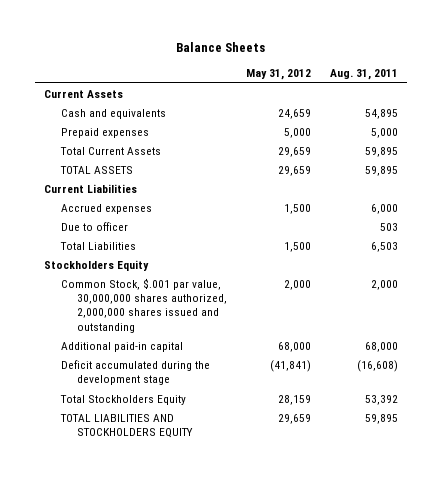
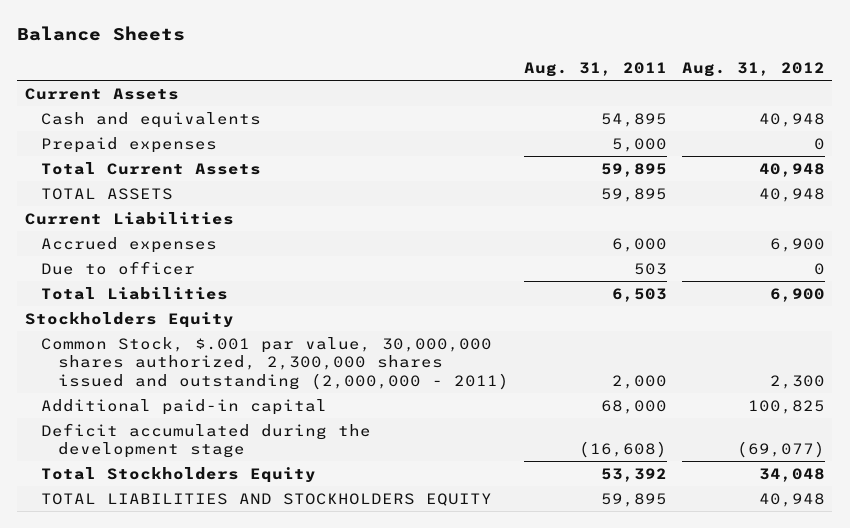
- | May 31, 2012 | Aug. 31, 2011
+ | Aug. 31, 2011 | Aug. 31, 2012
- Common Stock, $.001 par value, 30,000,000 shares authorized, 2,000,000 shares issued and outstanding | 2,000 | 2,000
+ Common Stock, $.001 par value, 30,000,000 shares authorized, 2,300,000 shares issued and outstanding (2,000,000 - 2011) | 2,000 | 2,300

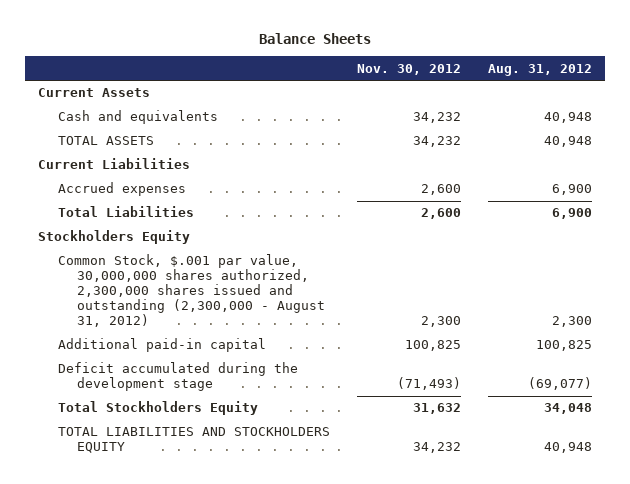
- | Aug. 31, 2011 | Aug. 31, 2012
+ | Nov. 30, 2012 | Aug. 31, 2012
- Prepaid expenses | 5,000 | 0
- Total Current Assets | 59,895 | 40,948
- Due to officer | 503 | 0
- Common Stock, $.001 par value, 30,000,000 shares authorized, 2,300,000 shares issued and outstanding (2,000,000 - 2011) | 2,000 | 2,300
+ Common Stock, $.001 par value, 30,000,000 shares authorized, 2,300,000 shares issued and outstanding (2,300,000 - August 31, 2012) | 2,300 | 2,300

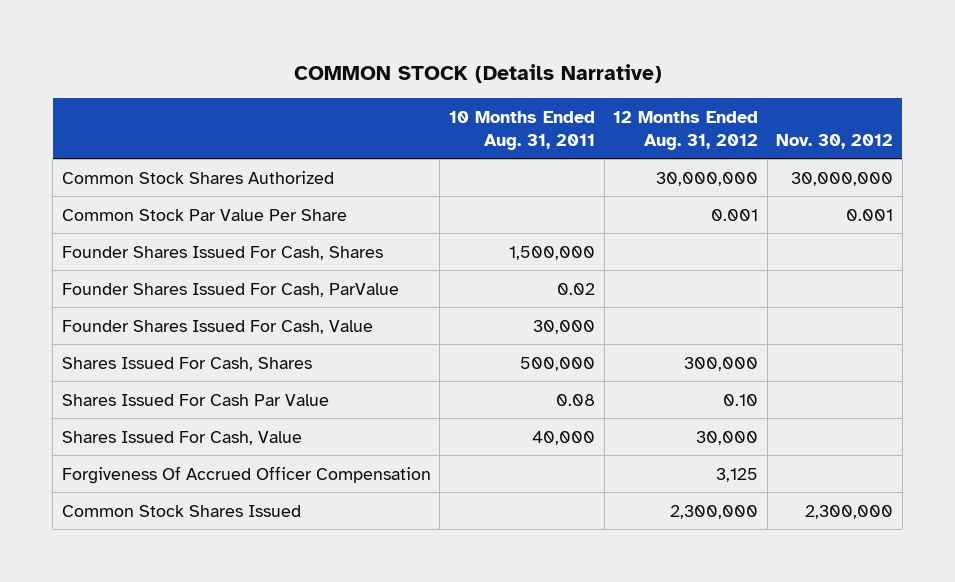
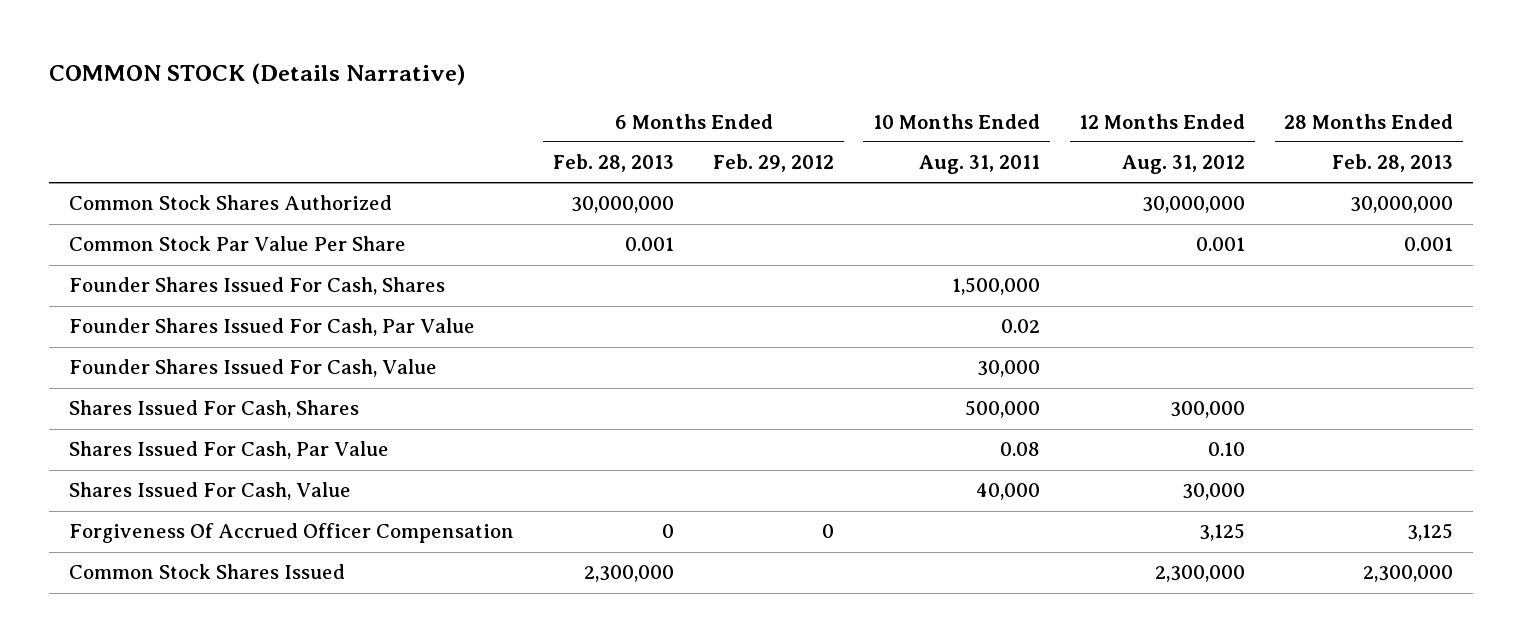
- | 10 Months Ended Aug. 31, 2011 | 12 Months Ended Aug. 31, 2012 | Nov. 30, 2012
+ | 6 Months Ended Feb. 28, 2013 | 6 Months Ended Feb. 29, 2012 | 10 Months Ended Aug. 31, 2011 | 12 Months Ended Aug. 31, 2012 | 28 Months Ended Feb. 28, 2013
- Founder Shares Issued For Cash, ParValue | 0.02 | |
+ Founder Shares Issued For Cash, Par Value | | | 0.02 | |
- Shares Issued For Cash Par Value | 0.08 | 0.10 |
+ Shares Issued For Cash, Par Value | | | 0.08 | 0.10 |

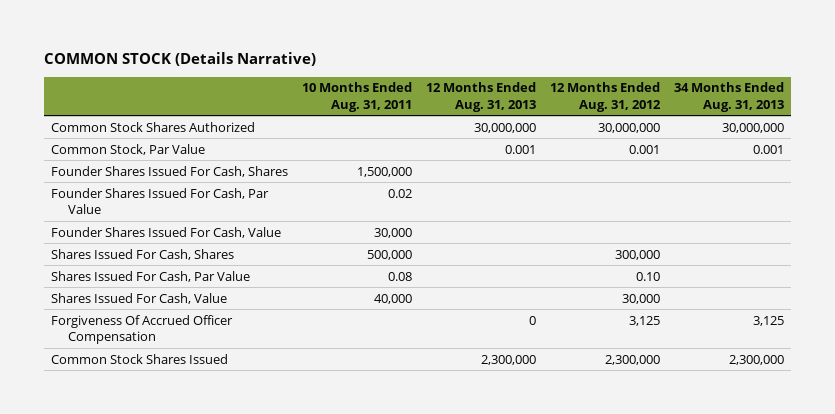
- | 6 Months Ended Feb. 28, 2013 | 6 Months Ended Feb. 29, 2012 | 10 Months Ended Aug. 31, 2011 | 12 Months Ended Aug. 31, 2012 | 28 Months Ended Feb. 28, 2013
+ | 10 Months Ended Aug. 31, 2011 | 12 Months Ended Aug. 31, 2013 | 12 Months Ended Aug. 31, 2012 | 34 Months Ended Aug. 31, 2013
- Common Stock Par Value Per Share | 0.001 | | | 0.001 | 0.001
+ Common Stock, Par Value | | 0.001 | 0.001 | 0.001

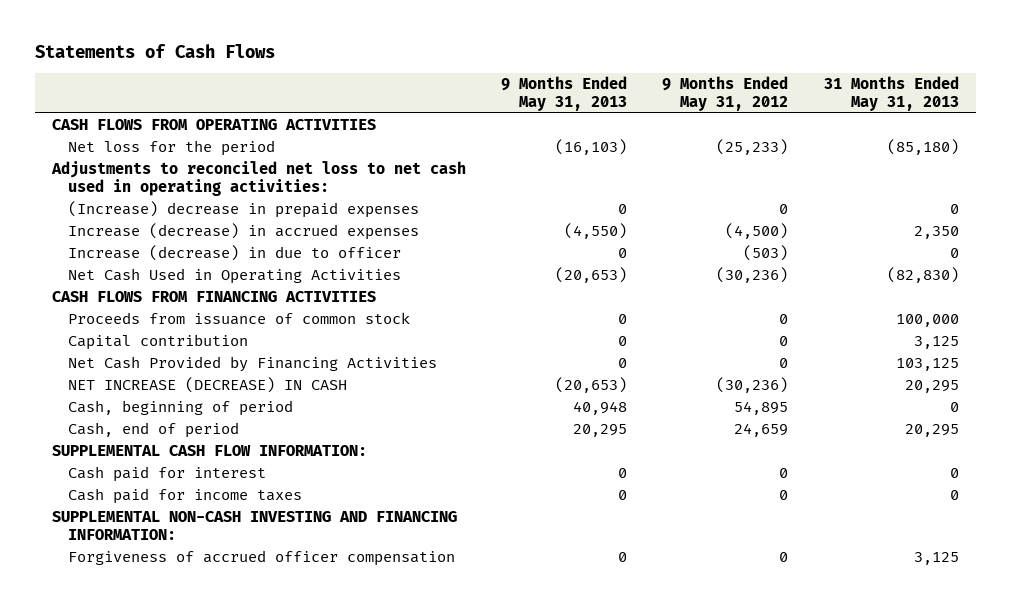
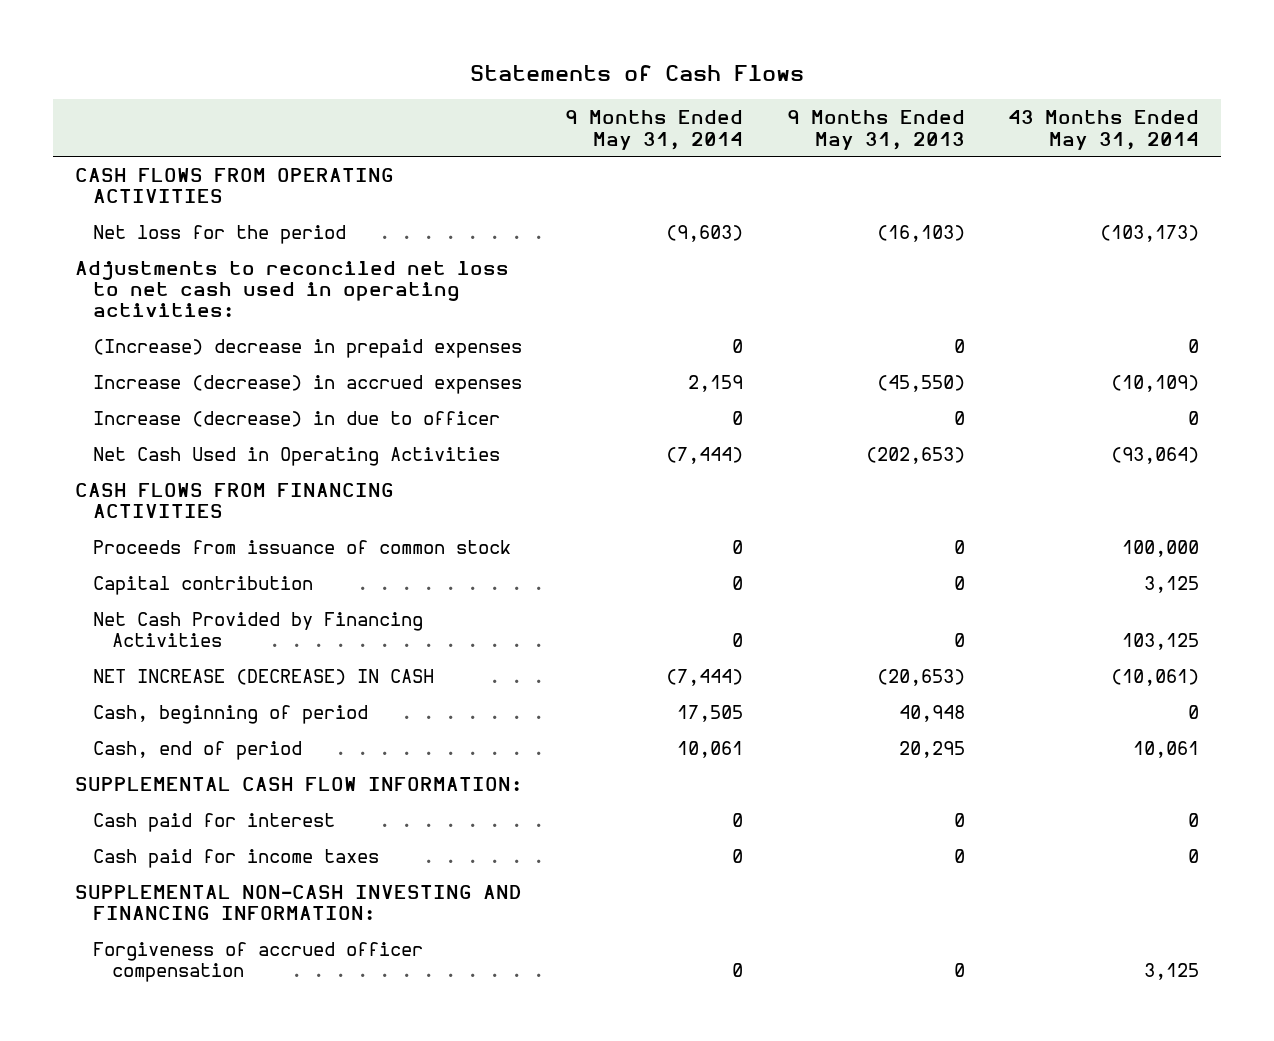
- | 9 Months Ended May 31, 2013 | 9 Months Ended May 31, 2012 | 31 Months Ended May 31, 2013
+ | 9 Months Ended May 31, 2014 | 9 Months Ended May 31, 2013 | 43 Months Ended May 31, 2014
- Increase (decrease) in accrued expenses | (4,550) | (4,500) | 2,350
+ Increase (decrease) in accrued expenses | 2,159 | (45,550) | (10,109)
- Net Cash Used in Operating Activities | (20,653) | (30,236) | (82,830)
+ Net Cash Used in Operating Activities | (7,444) | (202,653) | (93,064)

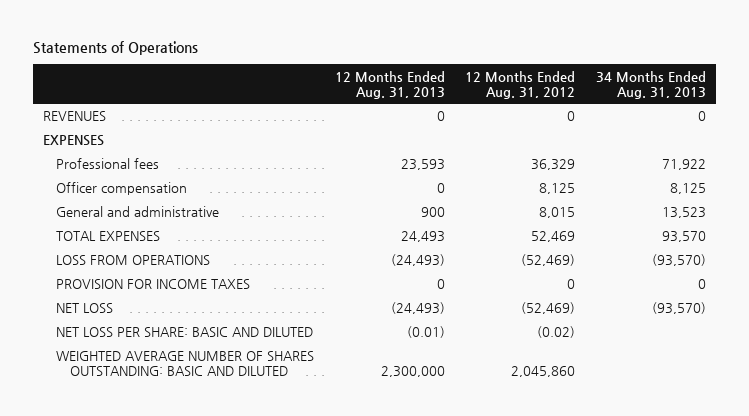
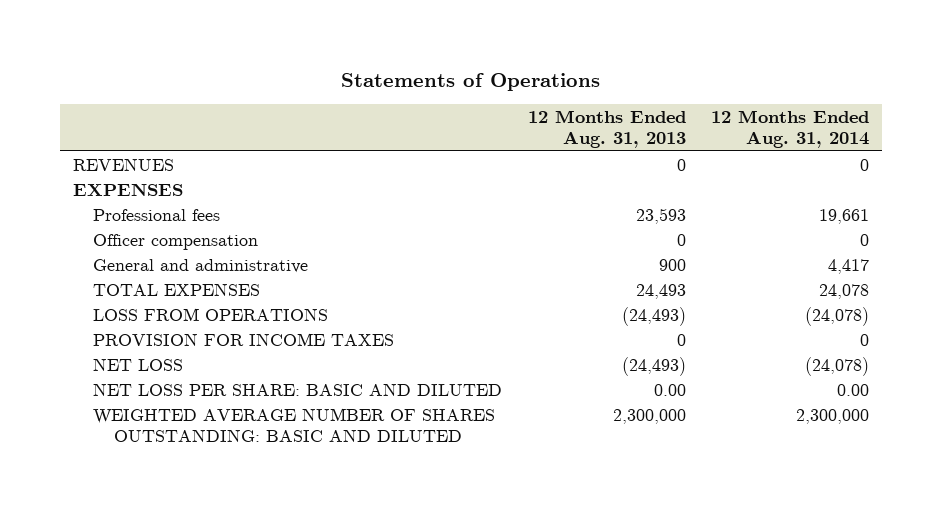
- | 12 Months Ended Aug. 31, 2013 | 12 Months Ended Aug. 31, 2012 | 34 Months Ended Aug. 31, 2013
+ | 12 Months Ended Aug. 31, 2013 | 12 Months Ended Aug. 31, 2014
- NET LOSS PER SHARE: BASIC AND DILUTED | (0.01) | (0.02) |
+ NET LOSS PER SHARE: BASIC AND DILUTED | 0.00 | 0.00

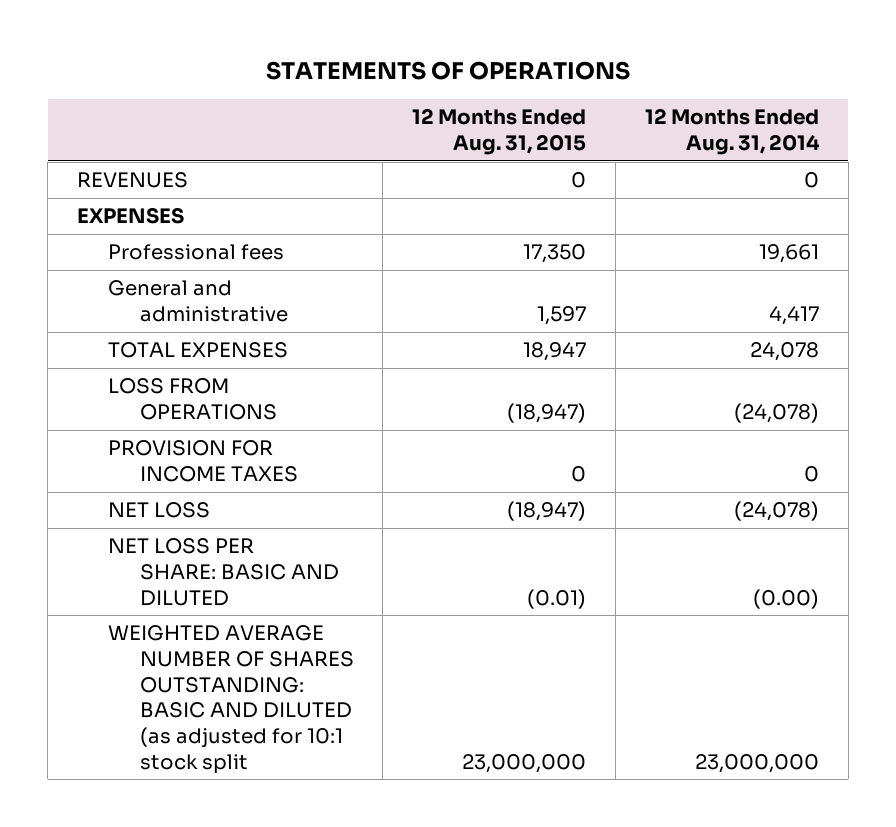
- Statements of Operations
+ STATEMENTS OF OPERATIONS
- | 12 Months Ended Aug. 31, 2013 | 12 Months Ended Aug. 31, 2014
+ | 12 Months Ended Aug. 31, 2015 | 12 Months Ended Aug. 31, 2014
- Officer compensation | 0 | 0
- NET LOSS PER SHARE: BASIC AND DILUTED | 0.00 | 0.00
- WEIGHTED AVERAGE NUMBER OF SHARES OUTSTANDING: BASIC AND DILUTED | 2,300,000 | 2,300,000
+ NET LOSS PER SHARE: BASIC AND DILUTED | (0.01) | (0.00)
+ WEIGHTED AVERAGE NUMBER OF SHARES OUTSTANDING: BASIC AND DILUTED (as adjusted for 10:1 stock split | 23,000,000 | 23,000,000

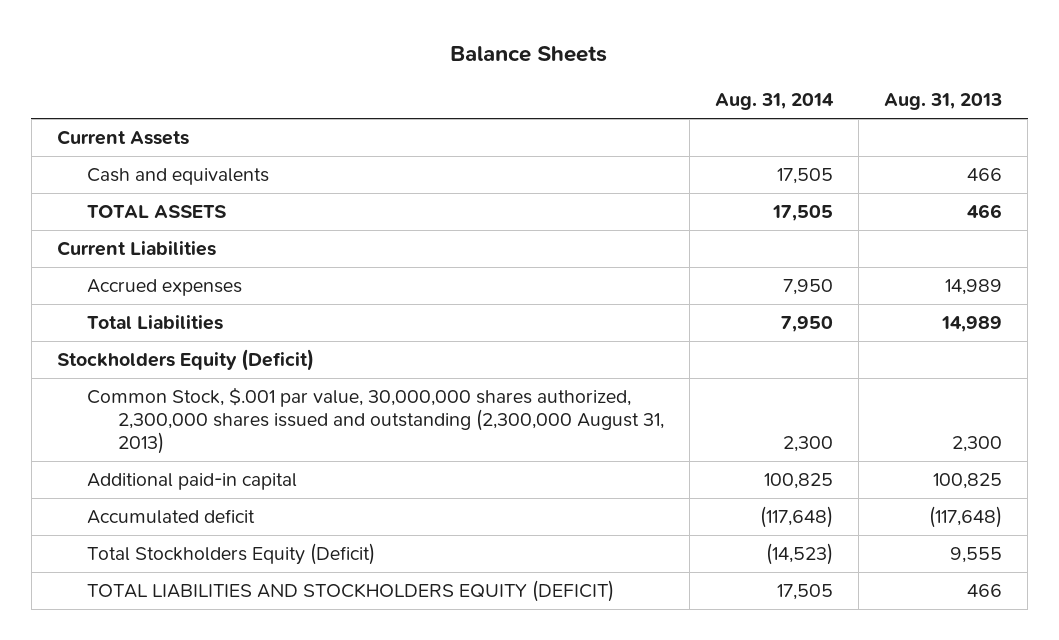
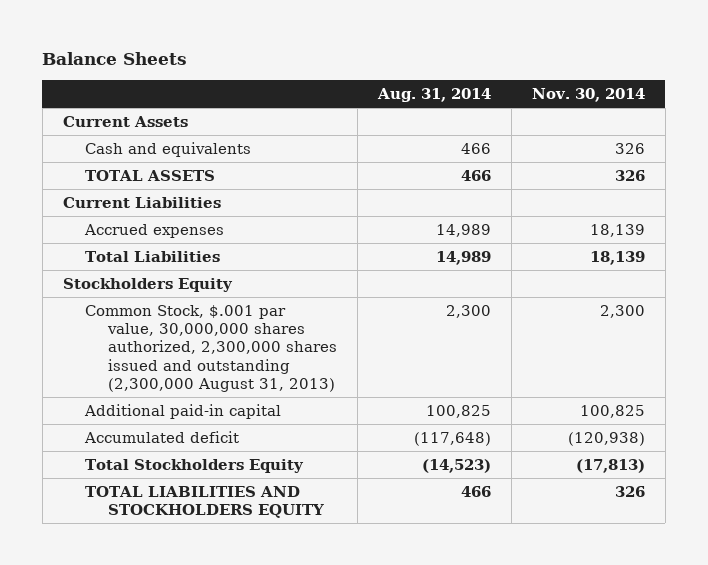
- | Aug. 31, 2014 | Aug. 31, 2013
+ | Aug. 31, 2014 | Nov. 30, 2014
- Cash and equivalents | 17,505 | 466
- TOTAL ASSETS | 17,505 | 466
+ Cash and equivalents | 466 | 326
+ TOTAL ASSETS | 466 | 326
- Accrued expenses | 7,950 | 14,989
- Total Liabilities | 7,950 | 14,989
- Stockholders Equity (Deficit)
+ Accrued expenses | 14,989 | 18,139
+ Total Liabilities | 14,989 | 18,139
+ Stockholders Equity
- Total Stockholders Equity (Deficit) | (14,523) | 9,555
- TOTAL LIABILITIES AND STOCKHOLDERS EQUITY (DEFICIT) | 17,505 | 466
+ Total Stockholders Equity | (14,523) | (17,813)
+ TOTAL LIABILITIES AND STOCKHOLDERS EQUITY | 466 | 326

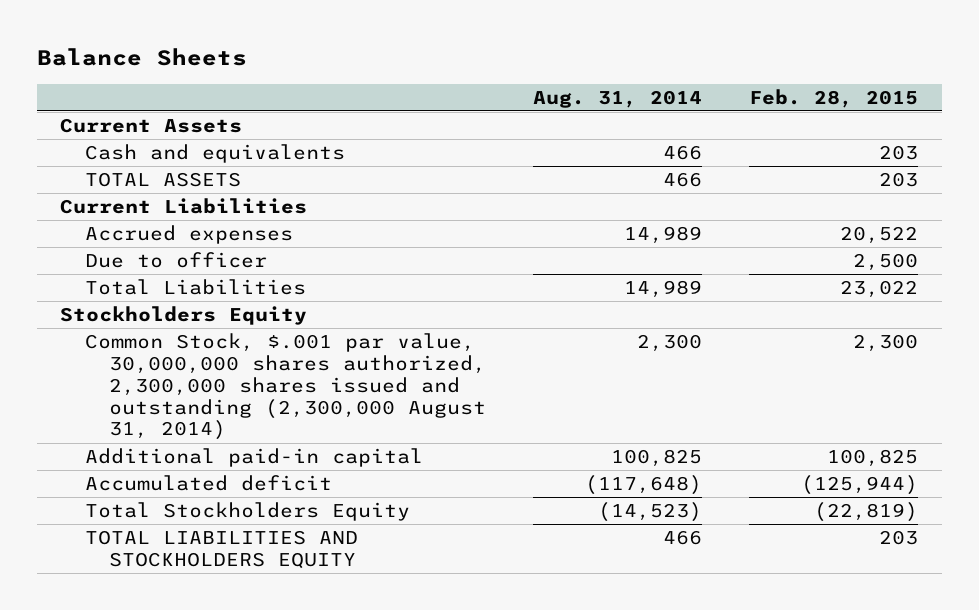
- | Aug. 31, 2014 | Nov. 30, 2014
+ | Aug. 31, 2014 | Feb. 28, 2015
+ Due to officer | | 2,500
- Common Stock, $.001 par value, 30,000,000 shares authorized, 2,300,000 shares issued and outstanding (2,300,000 August 31, 2013) | 2,300 | 2,300
+ Common Stock, $.001 par value, 30,000,000 shares authorized, 2,300,000 shares issued and outstanding (2,300,000 August 31, 2014) | 2,300 | 2,300

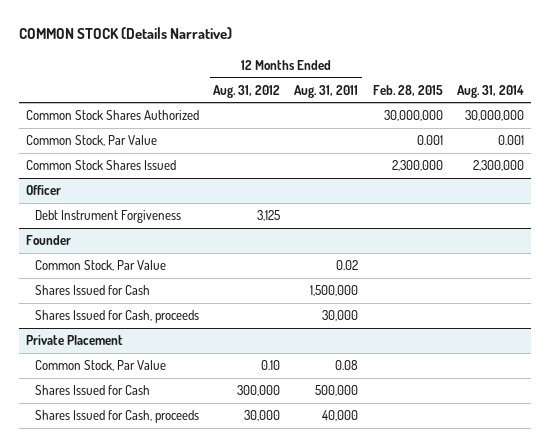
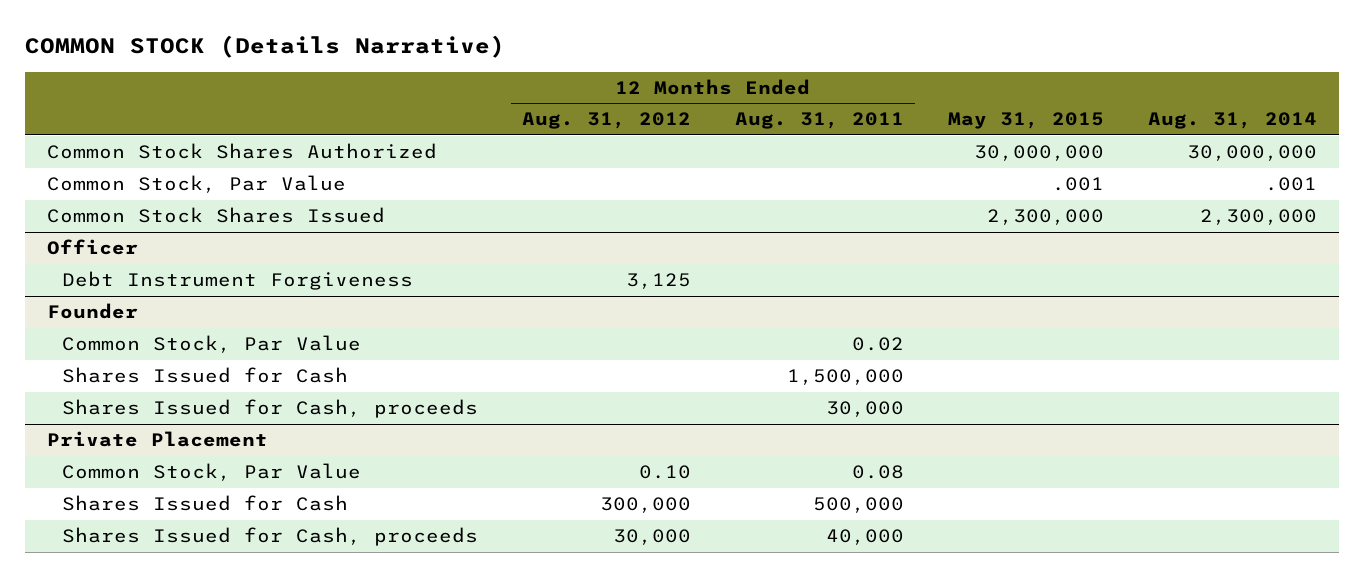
- | 12 Months Ended Aug. 31, 2012 | 12 Months Ended Aug. 31, 2011 | Feb. 28, 2015 | Aug. 31, 2014
+ | 12 Months Ended Aug. 31, 2012 | 12 Months Ended Aug. 31, 2011 | May 31, 2015 | Aug. 31, 2014
- Common Stock, Par Value | | | 0.001 | 0.001
+ Common Stock, Par Value | | | .001 | .001

